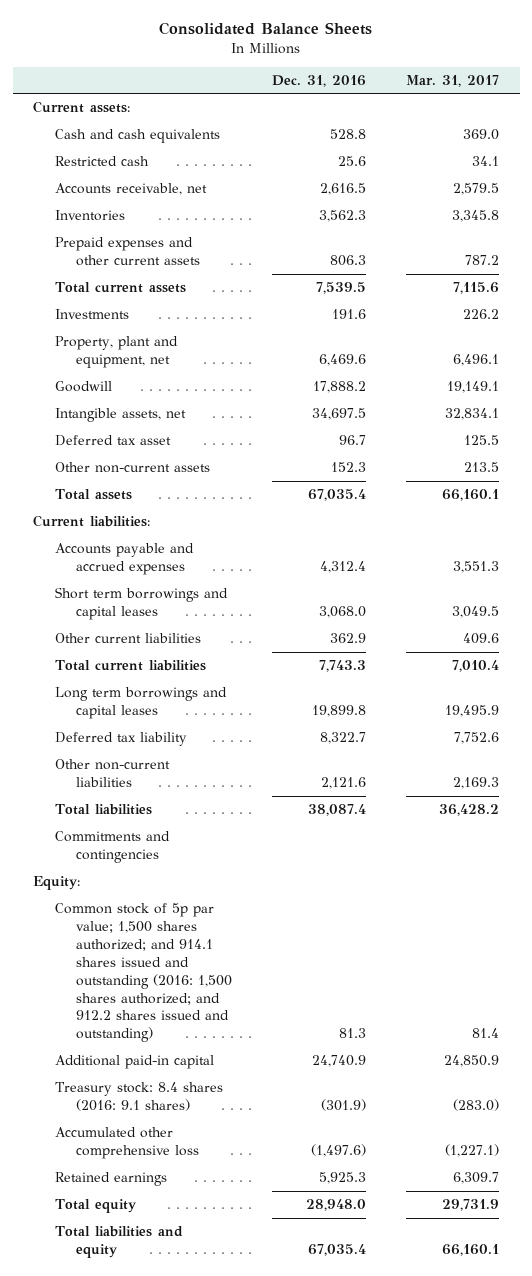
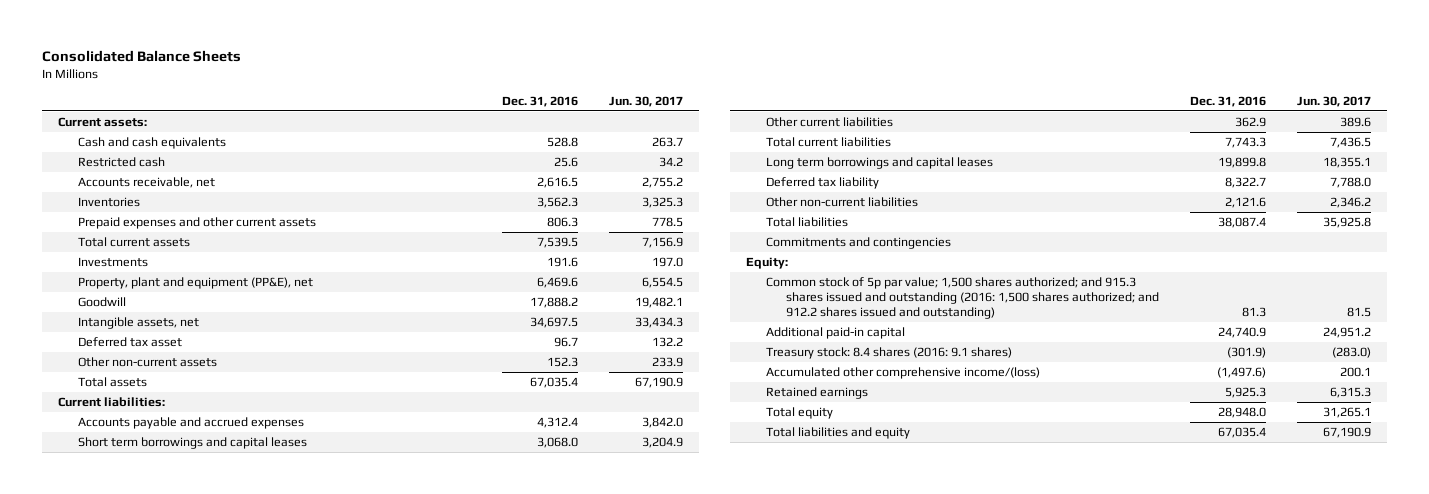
- | Dec. 31, 2016 | Mar. 31, 2017
+ | Dec. 31, 2016 | Jun. 30, 2017
- Property, plant and equipment, net | 6,469.6 | 6,496.1
+ Property, plant and equipment (PP&E), net | 6,469.6 | 6,554.5
- Common stock of 5p par value; 1,500 shares authorized; and 914.1 shares issued and outstanding (2016: 1,500 shares authorized; and 912.2 shares issued and outstanding) | 81.3 | 81.4
+ Common stock of 5p par value; 1,500 shares authorized; and 915.3 shares issued and outstanding (2016: 1,500 shares authorized; and 912.2 shares issued and outstanding) | 81.3 | 81.5
- Accumulated other comprehensive loss | (1,497.6) | (1,227.1)
+ Accumulated other comprehensive income/(loss) | (1,497.6) | 200.1

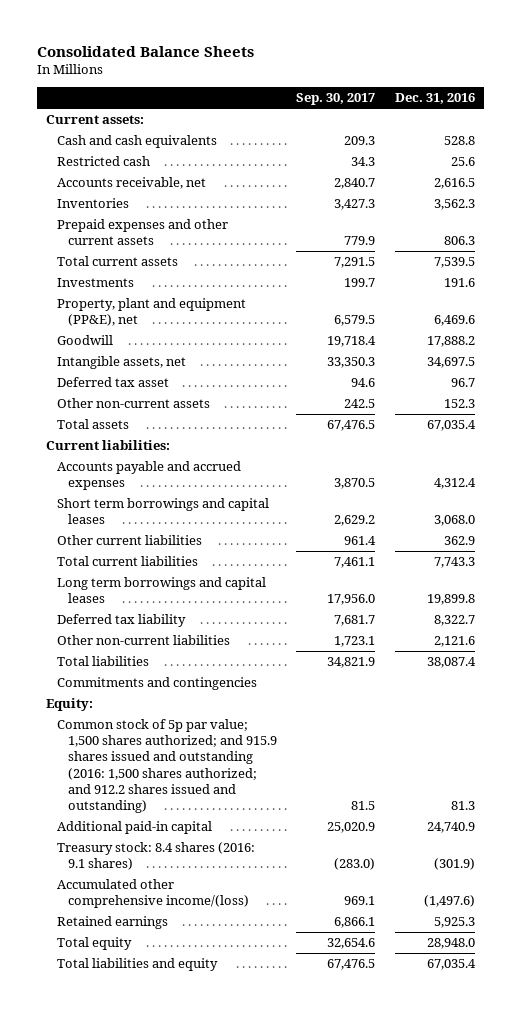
- | Dec. 31, 2016 | Jun. 30, 2017
+ | Sep. 30, 2017 | Dec. 31, 2016
- Common stock of 5p par value; 1,500 shares authorized; and 915.3 shares issued and outstanding (2016: 1,500 shares authorized; and 912.2 shares issued and outstanding) | 81.3 | 81.5
+ Common stock of 5p par value; 1,500 shares authorized; and 915.9 shares issued and outstanding (2016: 1,500 shares authorized; and 912.2 shares issued and outstanding) | 81.5 | 81.3

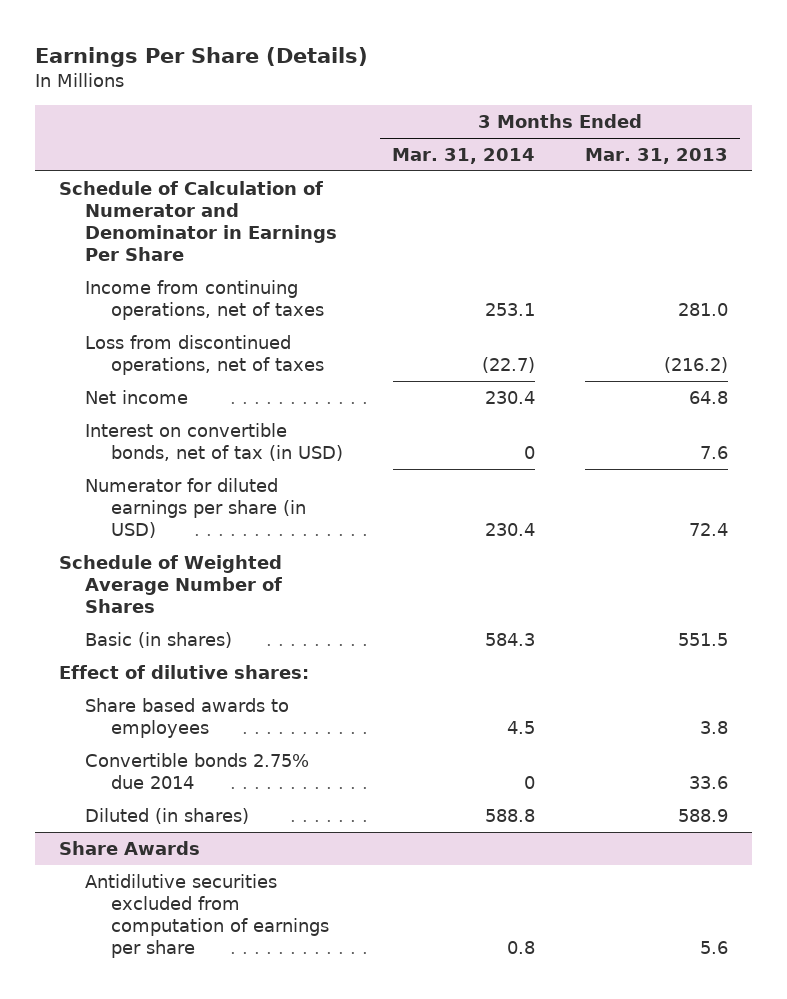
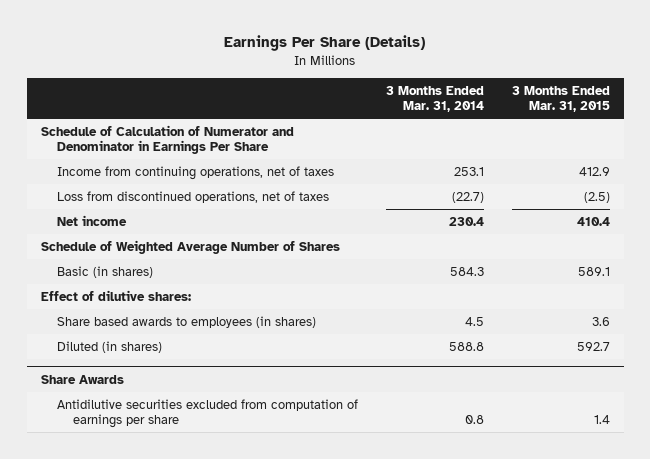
- | 3 Months Ended Mar. 31, 2014 | 3 Months Ended Mar. 31, 2013
+ | 3 Months Ended Mar. 31, 2014 | 3 Months Ended Mar. 31, 2015
- Interest on convertible bonds, net of tax (in USD) | 0 | 7.6
- Numerator for diluted earnings per share (in USD) | 230.4 | 72.4
- Share based awards to employees | 4.5 | 3.8
- Convertible bonds 2.75% due 2014 | 0 | 33.6
+ Share based awards to employees (in shares) | 4.5 | 3.6

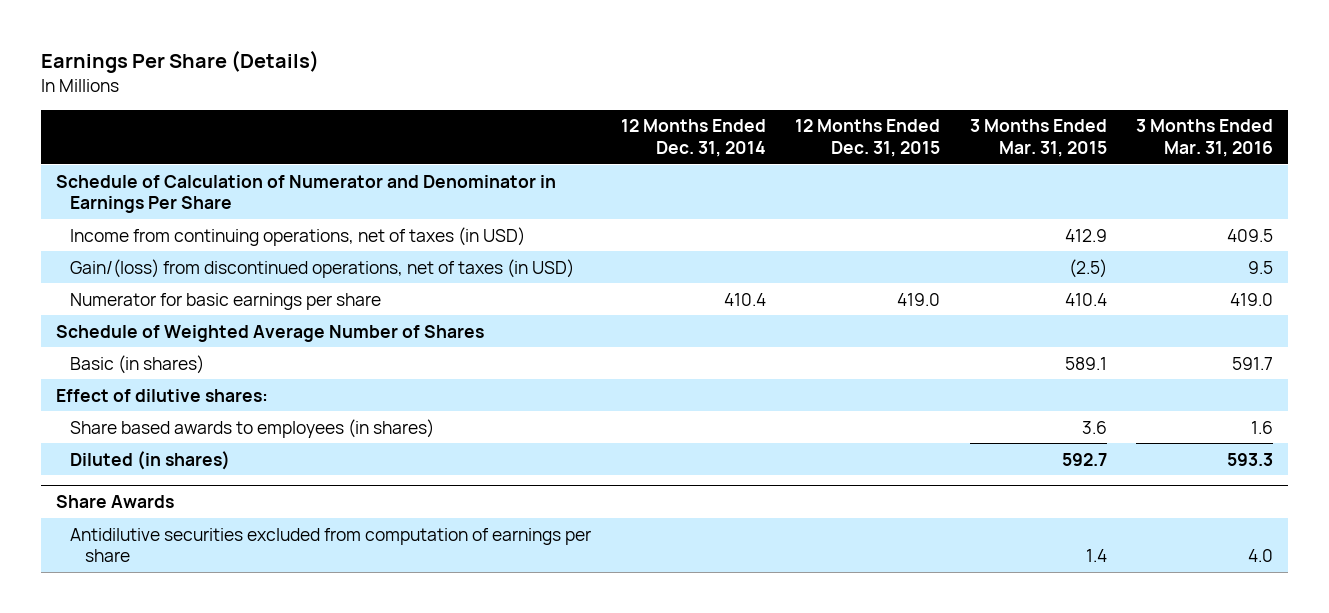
- | 3 Months Ended Mar. 31, 2014 | 3 Months Ended Mar. 31, 2015
+ | 12 Months Ended Dec. 31, 2014 | 12 Months Ended Dec. 31, 2015 | 3 Months Ended Mar. 31, 2015 | 3 Months Ended Mar. 31, 2016
- Income from continuing operations, net of taxes | 253.1 | 412.9
- Loss from discontinued operations, net of taxes | (22.7) | (2.5)
- Net income | 230.4 | 410.4
+ Income from continuing operations, net of taxes (in USD) | | | 412.9 | 409.5
+ Gain/(loss) from discontinued operations, net of taxes (in USD) | | | (2.5) | 9.5
+ Numerator for basic earnings per share | 410.4 | 419.0 | 410.4 | 419.0

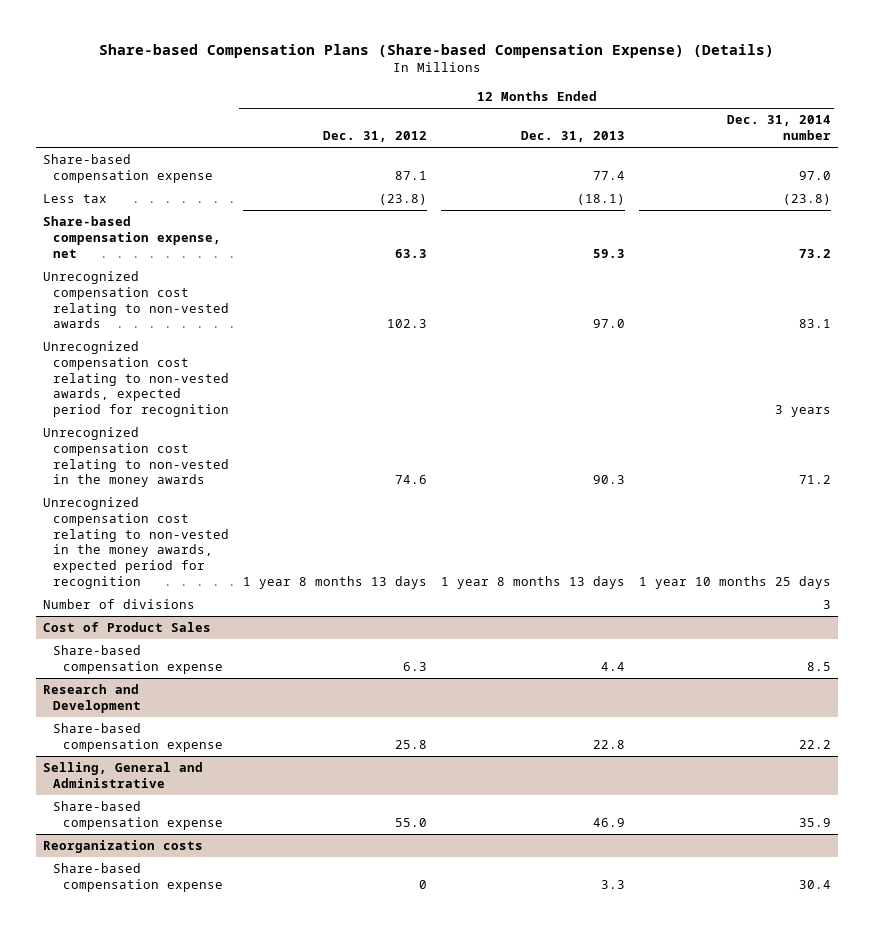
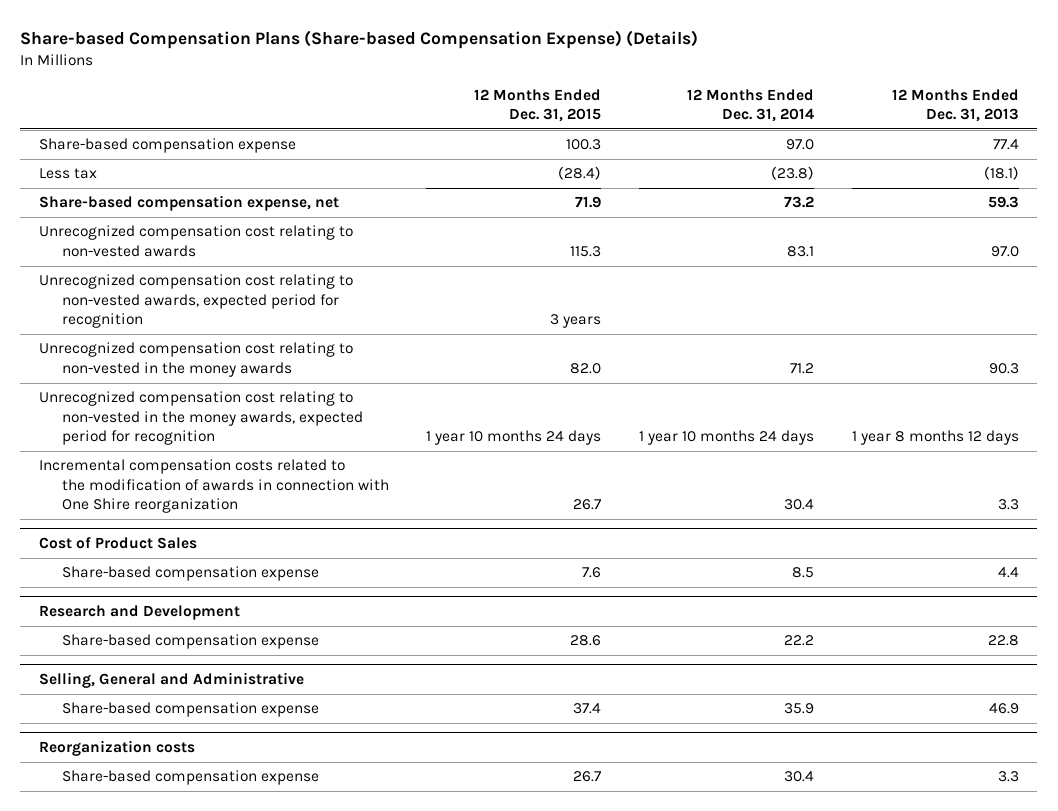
- | 12 Months Ended Dec. 31, 2012 | 12 Months Ended Dec. 31, 2013 | 12 Months Ended Dec. 31, 2014 number
+ | 12 Months Ended Dec. 31, 2015 | 12 Months Ended Dec. 31, 2014 | 12 Months Ended Dec. 31, 2013
- Unrecognized compensation cost relating to non-vested in the money awards, expected period for recognition | 1 year 8 months 13 days | 1 year 8 months 13 days | 1 year 10 months 25 days
- Number of divisions | | | 3
+ Unrecognized compensation cost relating to non-vested in the money awards, expected period for recognition | 1 year 10 months 24 days | 1 year 10 months 24 days | 1 year 8 months 12 days
+ Incremental compensation costs related to the modification of awards in connection with One Shire reorganization | 26.7 | 30.4 | 3.3

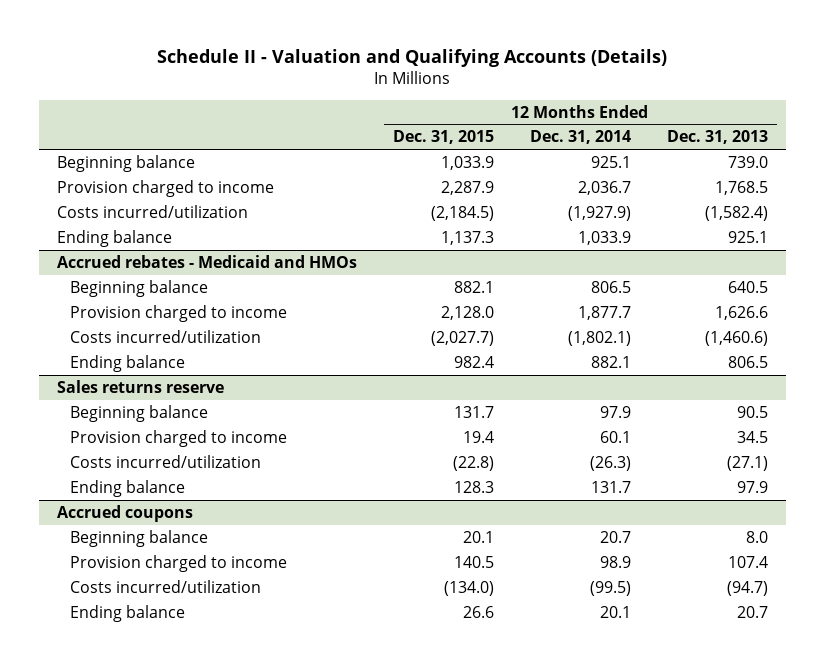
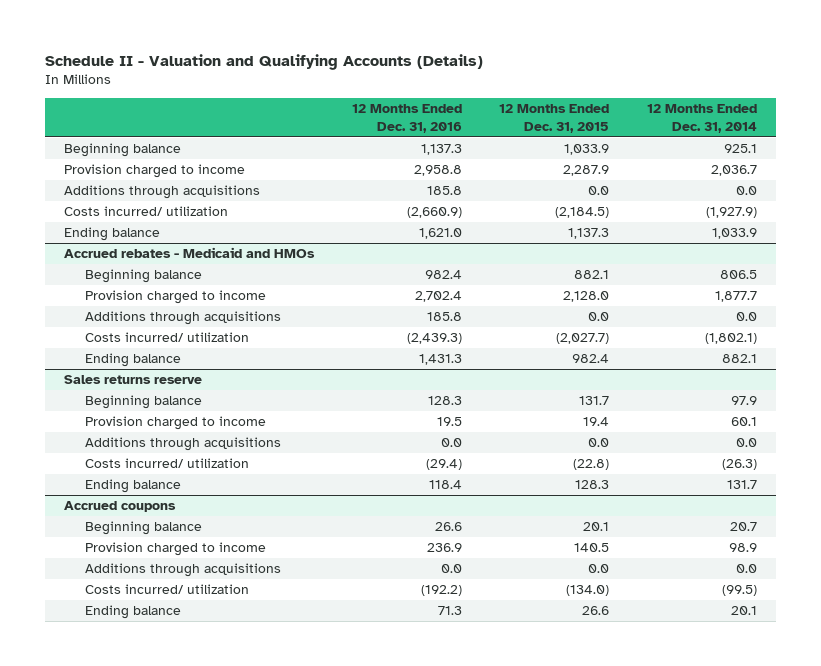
- | 12 Months Ended Dec. 31, 2015 | 12 Months Ended Dec. 31, 2014 | 12 Months Ended Dec. 31, 2013
+ | 12 Months Ended Dec. 31, 2016 | 12 Months Ended Dec. 31, 2015 | 12 Months Ended Dec. 31, 2014
- Costs incurred/utilization | (2,184.5) | (1,927.9) | (1,582.4)
+ Additions through acquisitions | 185.8 | 0.0 | 0.0
+ Costs incurred/ utilization | (2,660.9) | (2,184.5) | (1,927.9)
@ Accrued rebates - Medicaid and HMOs
- Costs incurred/utilization | (2,027.7) | (1,802.1) | (1,460.6)
+ Additions through acquisitions | 185.8 | 0.0 | 0.0
+ Costs incurred/ utilization | (2,439.3) | (2,027.7) | (1,802.1)
@ Sales returns reserve
- Costs incurred/utilization | (22.8) | (26.3) | (27.1)
+ Additions through acquisitions | 0.0 | 0.0 | 0.0
+ Costs incurred/ utilization | (29.4) | (22.8) | (26.3)
@ Accrued coupons
- Costs incurred/utilization | (134.0) | (99.5) | (94.7)
+ Additions through acquisitions | 0.0 | 0.0 | 0.0
+ Costs incurred/ utilization | (192.2) | (134.0) | (99.5)

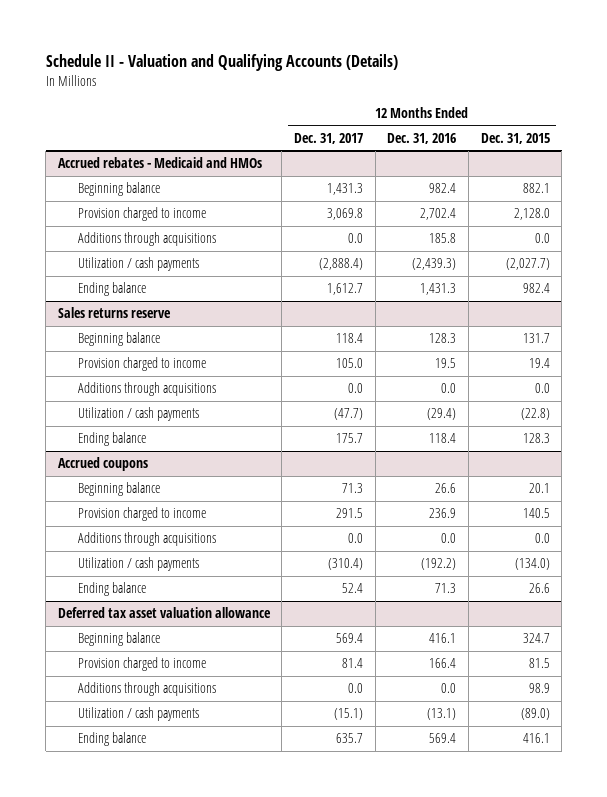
- | 12 Months Ended Dec. 31, 2016 | 12 Months Ended Dec. 31, 2015 | 12 Months Ended Dec. 31, 2014
+ | 12 Months Ended Dec. 31, 2017 | 12 Months Ended Dec. 31, 2016 | 12 Months Ended Dec. 31, 2015
- Beginning balance | 1,137.3 | 1,033.9 | 925.1
- Provision charged to income | 2,958.8 | 2,287.9 | 2,036.7
- Additions through acquisitions | 185.8 | 0.0 | 0.0
- Costs incurred/ utilization | (2,660.9) | (2,184.5) | (1,927.9)
- Ending balance | 1,621.0 | 1,137.3 | 1,033.9
@ Accrued rebates - Medicaid and HMOs
- Costs incurred/ utilization | (2,439.3) | (2,027.7) | (1,802.1)
+ Utilization / cash payments | (2,888.4) | (2,439.3) | (2,027.7)
@ Sales returns reserve
- Costs incurred/ utilization | (29.4) | (22.8) | (26.3)
+ Utilization / cash payments | (47.7) | (29.4) | (22.8)
@ Accrued coupons
- Costs incurred/ utilization | (192.2) | (134.0) | (99.5)
+ Utilization / cash payments | (310.4) | (192.2) | (134.0)
+ Deferred tax asset valuation allowance
+ Beginning balance | 569.4 | 416.1 | 324.7
+ Provision charged to income | 81.4 | 166.4 | 81.5
+ Additions through acquisitions | 0.0 | 0.0 | 98.9
+ Utilization / cash payments | (15.1) | (13.1) | (89.0)
+ Ending balance | 635.7 | 569.4 | 416.1

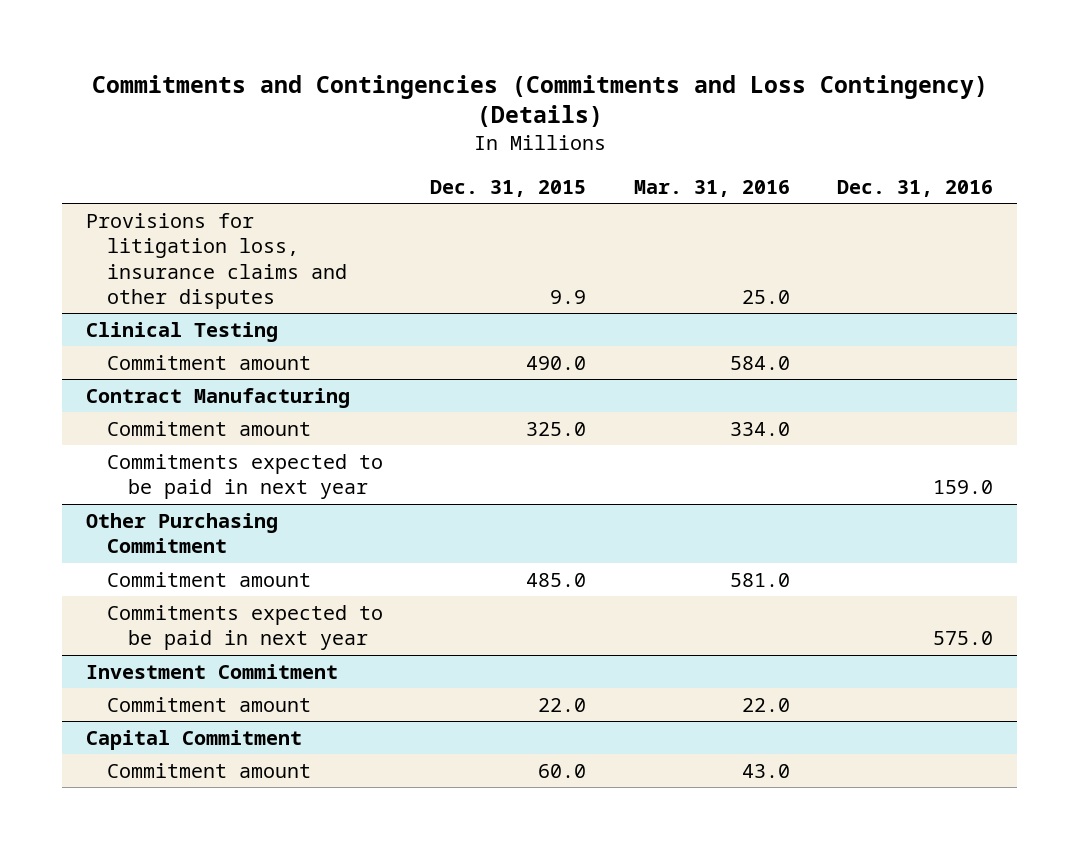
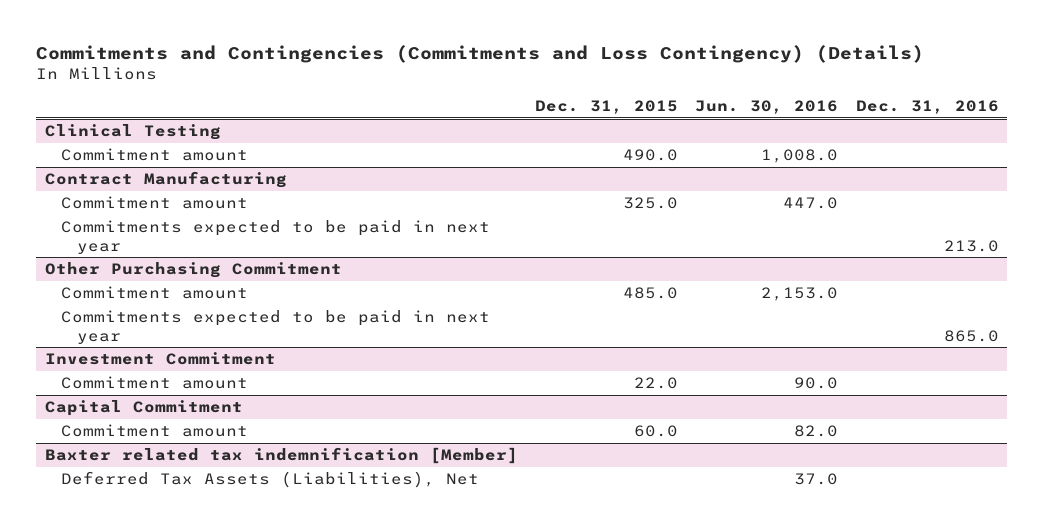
- | Dec. 31, 2015 | Mar. 31, 2016 | Dec. 31, 2016
+ | Dec. 31, 2015 | Jun. 30, 2016 | Dec. 31, 2016
- Provisions for litigation loss, insurance claims and other disputes | 9.9 | 25.0 |
@ Contract Manufacturing
- Commitments expected to be paid in next year | | | 159.0
+ Commitments expected to be paid in next year | | | 213.0
@ Other Purchasing Commitment
- Commitments expected to be paid in next year | | | 575.0
+ Commitments expected to be paid in next year | | | 865.0
+ Baxter related tax indemnification [Member]
+ Deferred Tax Assets (Liabilities), Net | | 37.0 |

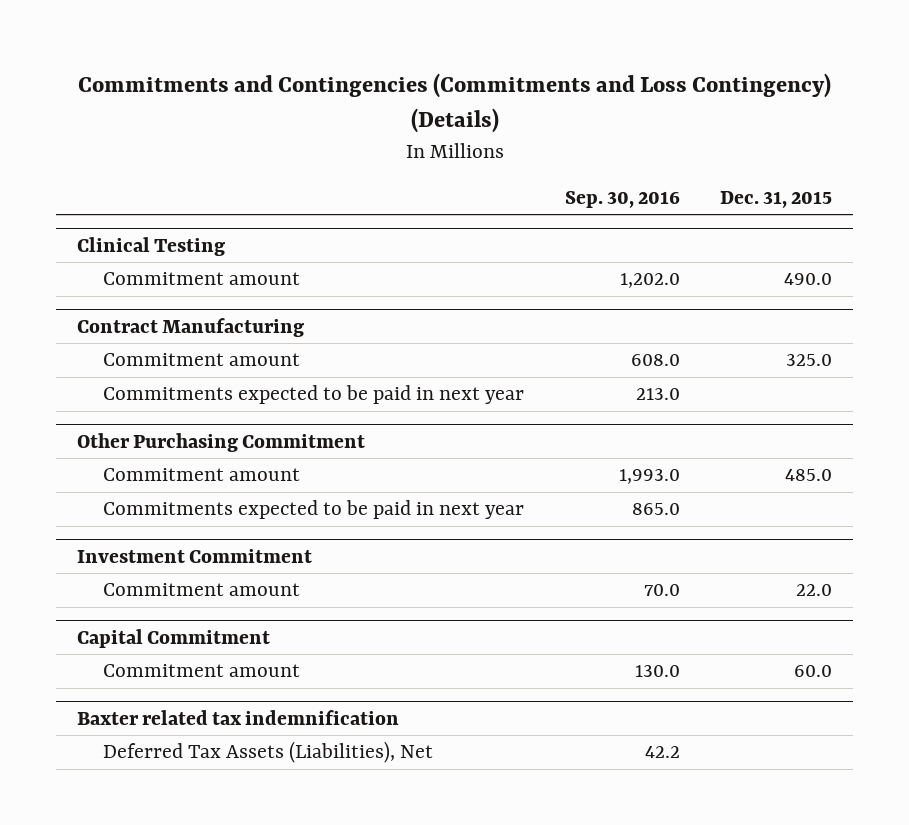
- | Dec. 31, 2015 | Jun. 30, 2016 | Dec. 31, 2016
+ | Sep. 30, 2016 | Dec. 31, 2015
- Baxter related tax indemnification [Member]
+ Baxter related tax indemnification

